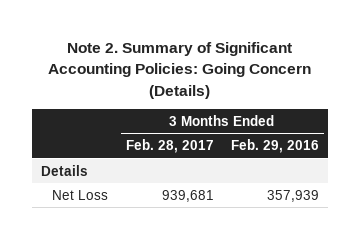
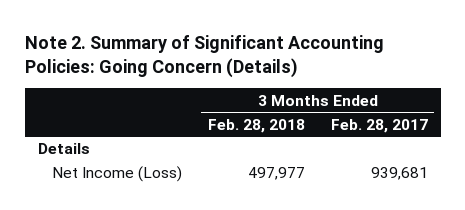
- | 3 Months Ended Feb. 28, 2017 | 3 Months Ended Feb. 29, 2016
+ | 3 Months Ended Feb. 28, 2018 | 3 Months Ended Feb. 28, 2017
- Net Loss | 939,681 | 357,939
+ Net Income (Loss) | 497,977 | 939,681

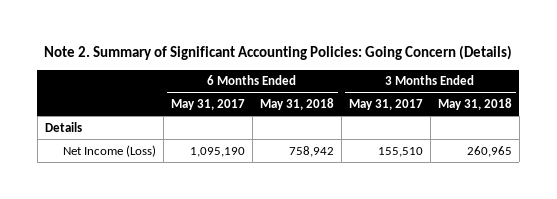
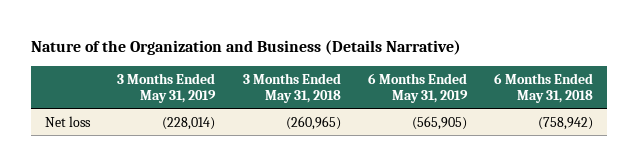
- Note 2. Summary of Significant Accounting Policies: Going Concern (Details)
+ Nature of the Organization and Business (Details Narrative)
- | 6 Months Ended May 31, 2017 | 6 Months Ended May 31, 2018 | 3 Months Ended May 31, 2017 | 3 Months Ended May 31, 2018
+ | 3 Months Ended May 31, 2019 | 3 Months Ended May 31, 2018 | 6 Months Ended May 31, 2019 | 6 Months Ended May 31, 2018
- Details
- Net Income (Loss) | 1,095,190 | 758,942 | 155,510 | 260,965
+ Net loss | (228,014) | (260,965) | (565,905) | (758,942)

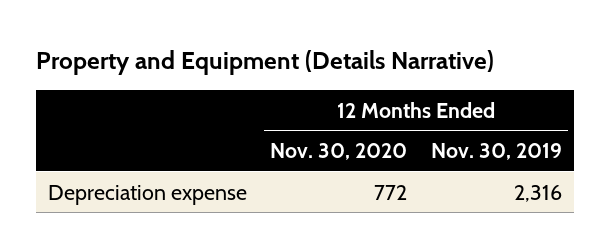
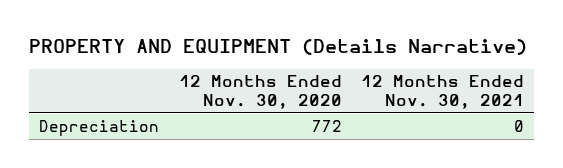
- Property and Equipment (Details Narrative)
+ PROPERTY AND EQUIPMENT (Details Narrative)
- | 12 Months Ended Nov. 30, 2020 | 12 Months Ended Nov. 30, 2019
+ | 12 Months Ended Nov. 30, 2020 | 12 Months Ended Nov. 30, 2021
- Depreciation expense | 772 | 2,316
+ Depreciation | 772 | 0

